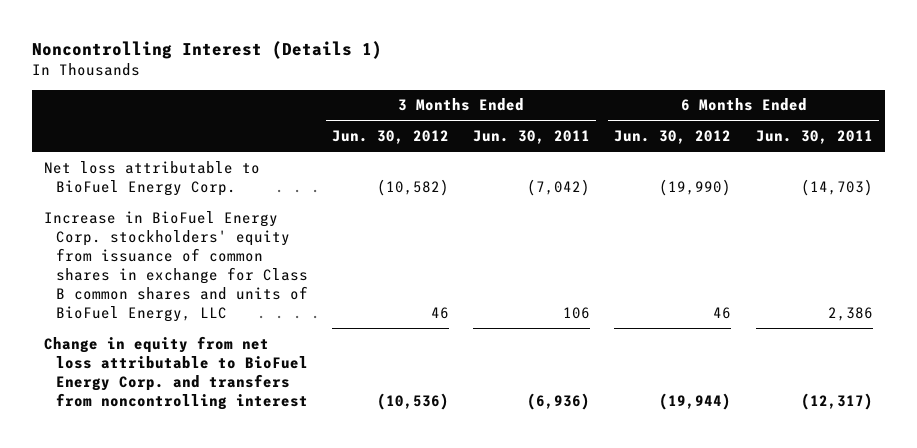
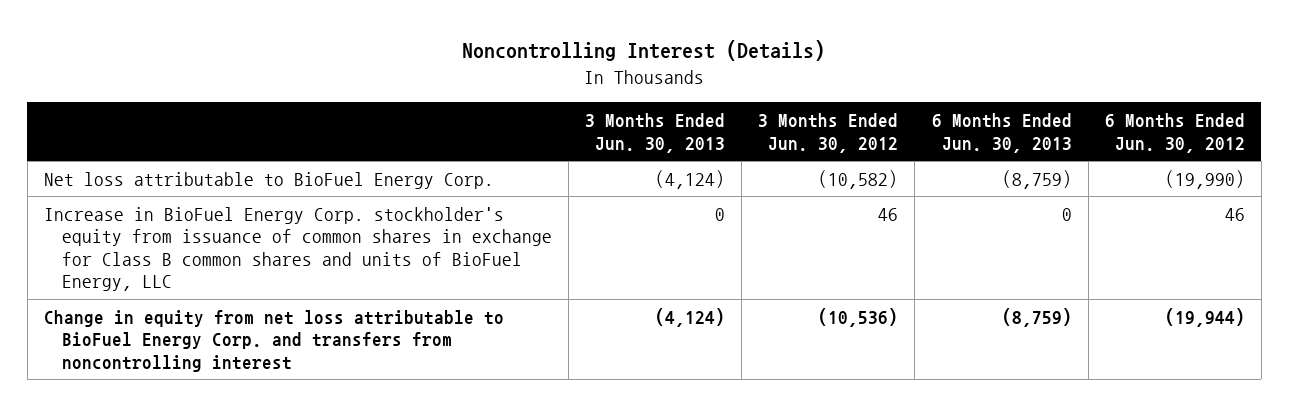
- Noncontrolling Interest (Details 1)
+ Noncontrolling Interest (Details)
- | 3 Months Ended Jun. 30, 2012 | 3 Months Ended Jun. 30, 2011 | 6 Months Ended Jun. 30, 2012 | 6 Months Ended Jun. 30, 2011
+ | 3 Months Ended Jun. 30, 2013 | 3 Months Ended Jun. 30, 2012 | 6 Months Ended Jun. 30, 2013 | 6 Months Ended Jun. 30, 2012
- Increase in BioFuel Energy Corp. stockholders' equity from issuance of common shares in exchange for Class B common shares and units of BioFuel Energy, LLC | 46 | 106 | 46 | 2,386
+ Increase in BioFuel Energy Corp. stockholder's equity from issuance of common shares in exchange for Class B common shares and units of BioFuel Energy, LLC | 0 | 46 | 0 | 46

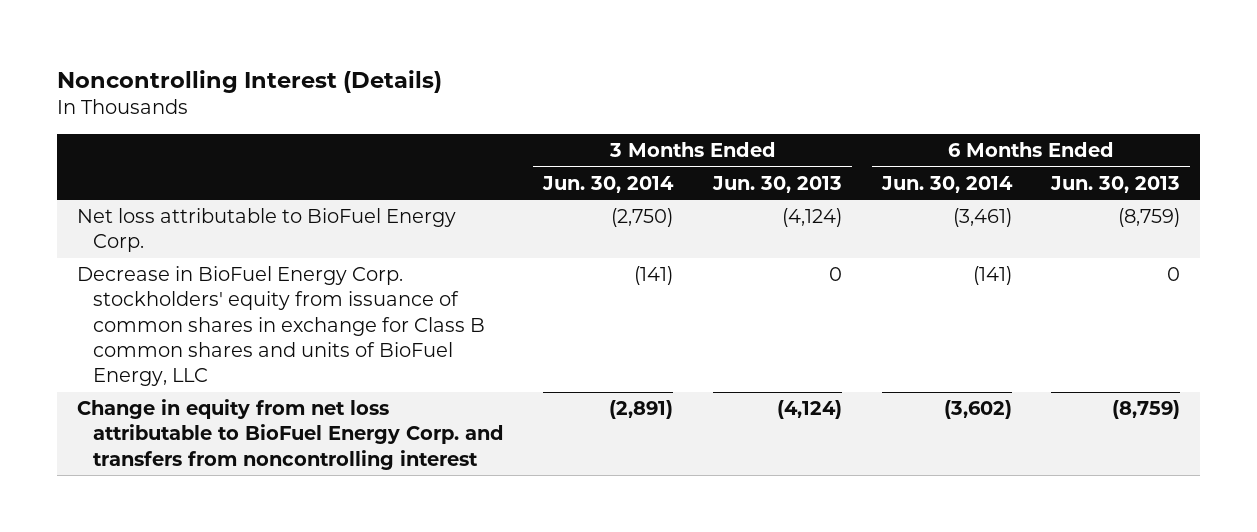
- | 3 Months Ended Jun. 30, 2013 | 3 Months Ended Jun. 30, 2012 | 6 Months Ended Jun. 30, 2013 | 6 Months Ended Jun. 30, 2012
+ | 3 Months Ended Jun. 30, 2014 | 3 Months Ended Jun. 30, 2013 | 6 Months Ended Jun. 30, 2014 | 6 Months Ended Jun. 30, 2013
- Increase in BioFuel Energy Corp. stockholder's equity from issuance of common shares in exchange for Class B common shares and units of BioFuel Energy, LLC | 0 | 46 | 0 | 46
+ Decrease in BioFuel Energy Corp. stockholders' equity from issuance of common shares in exchange for Class B common shares and units of BioFuel Energy, LLC | (141) | 0 | (141) | 0

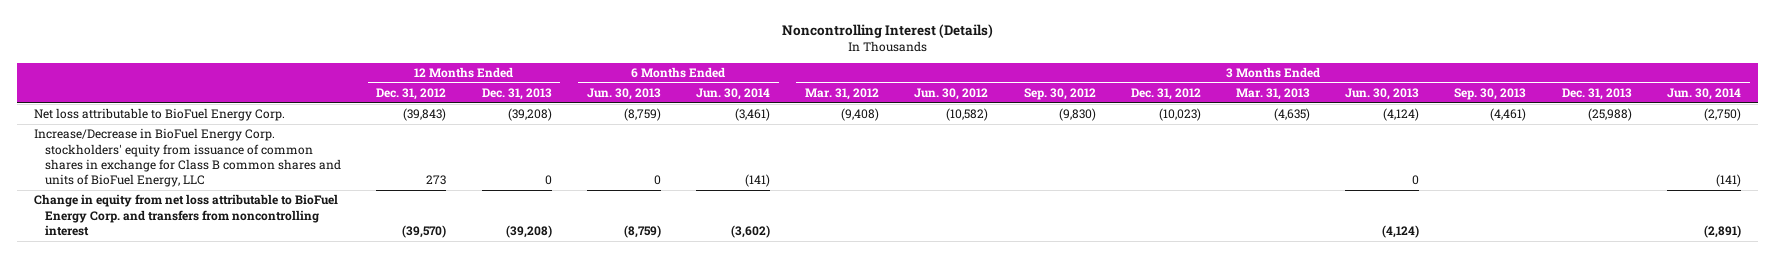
- | 3 Months Ended Jun. 30, 2014 | 3 Months Ended Jun. 30, 2013 | 6 Months Ended Jun. 30, 2014 | 6 Months Ended Jun. 30, 2013
+ | 12 Months Ended Dec. 31, 2012 | 12 Months Ended Dec. 31, 2013 | 6 Months Ended Jun. 30, 2013 | 6 Months Ended Jun. 30, 2014 | 3 Months Ended Mar. 31, 2012 | 3 Months Ended Jun. 30, 2012 | 3 Months Ended Sep. 30, 2012 | 3 Months Ended Dec. 31, 2012 | 3 Months Ended Mar. 31, 2013 | 3 Months Ended Jun. 30, 2013 | 3 Months Ended Sep. 30, 2013 | 3 Months Ended Dec. 31, 2013 | 3 Months Ended Jun. 30, 2014
- Decrease in BioFuel Energy Corp. stockholders' equity from issuance of common shares in exchange for Class B common shares and units of BioFuel Energy, LLC | (141) | 0 | (141) | 0
+ Increase/Decrease in BioFuel Energy Corp. stockholders' equity from issuance of common shares in exchange for Class B common shares and units of BioFuel Energy, LLC | 273 | 0 | 0 | (141) | | | | | | 0 | | | (141)

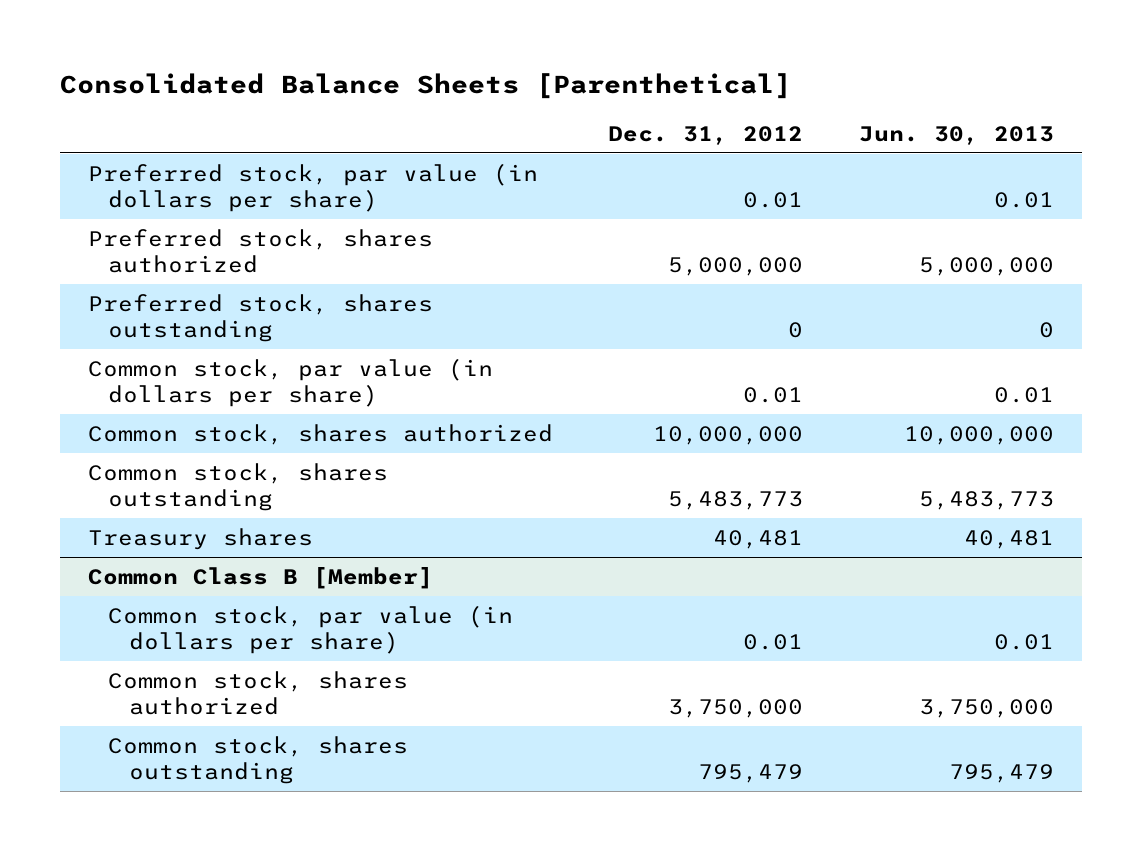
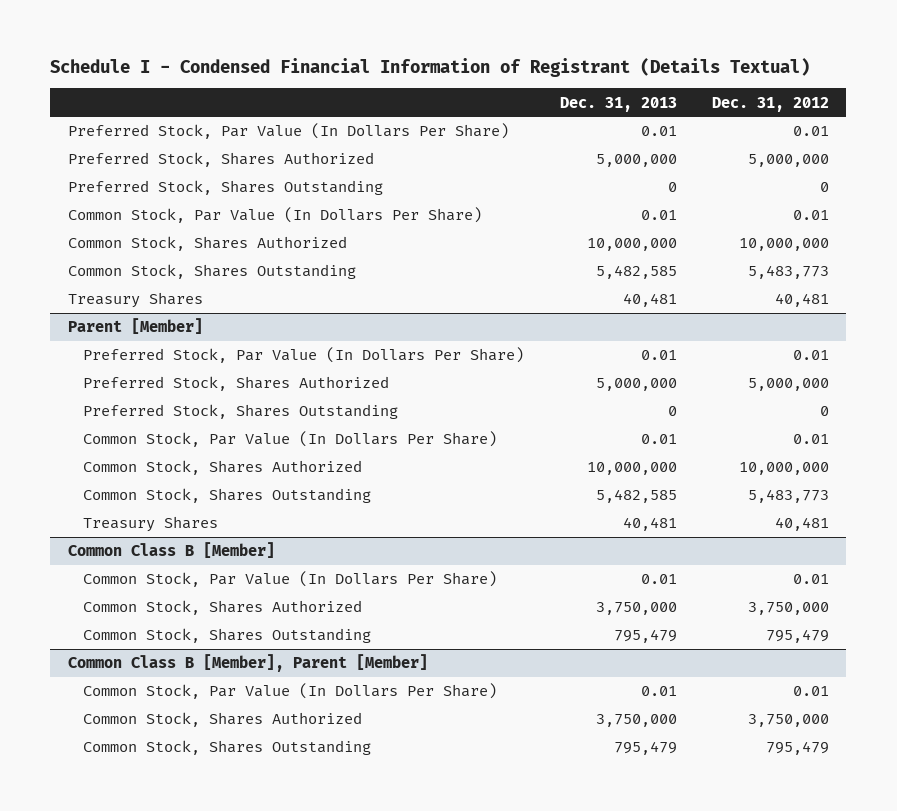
- Consolidated Balance Sheets [Parenthetical]
+ Schedule I - Condensed Financial Information of Registrant (Details Textual)
- | Dec. 31, 2012 | Jun. 30, 2013
+ | Dec. 31, 2013 | Dec. 31, 2012
- Preferred stock, par value (in dollars per share) | 0.01 | 0.01
- Preferred stock, shares authorized | 5,000,000 | 5,000,000
- Preferred stock, shares outstanding | 0 | 0
- Common stock, par value (in dollars per share) | 0.01 | 0.01
- Common stock, shares authorized | 10,000,000 | 10,000,000
- Common stock, shares outstanding | 5,483,773 | 5,483,773
- Treasury shares | 40,481 | 40,481
+ Preferred Stock, Par Value (In Dollars Per Share) | 0.01 | 0.01
+ Preferred Stock, Shares Authorized | 5,000,000 | 5,000,000
+ Preferred Stock, Shares Outstanding | 0 | 0
+ Common Stock, Par Value (In Dollars Per Share) | 0.01 | 0.01
+ Common Stock, Shares Authorized | 10,000,000 | 10,000,000
+ Common Stock, Shares Outstanding | 5,482,585 | 5,483,773
+ Treasury Shares | 40,481 | 40,481
+ Parent [Member]
+ Preferred Stock, Par Value (In Dollars Per Share) | 0.01 | 0.01
+ Preferred Stock, Shares Authorized | 5,000,000 | 5,000,000
+ Preferred Stock, Shares Outstanding | 0 | 0
+ Common Stock, Par Value (In Dollars Per Share) | 0.01 | 0.01
+ Common Stock, Shares Authorized | 10,000,000 | 10,000,000
+ Common Stock, Shares Outstanding | 5,482,585 | 5,483,773
+ Treasury Shares | 40,481 | 40,481
@ Common Class B [Member]
- Common stock, par value (in dollars per share) | 0.01 | 0.01
- Common stock, shares authorized | 3,750,000 | 3,750,000
- Common stock, shares outstanding | 795,479 | 795,479
+ Common Stock, Par Value (In Dollars Per Share) | 0.01 | 0.01
+ Common Stock, Shares Authorized | 3,750,000 | 3,750,000
+ Common Stock, Shares Outstanding | 795,479 | 795,479
+ Common Class B [Member], Parent [Member]
+ Common Stock, Par Value (In Dollars Per Share) | 0.01 | 0.01
+ Common Stock, Shares Authorized | 3,750,000 | 3,750,000
+ Common Stock, Shares Outstanding | 795,479 | 795,479

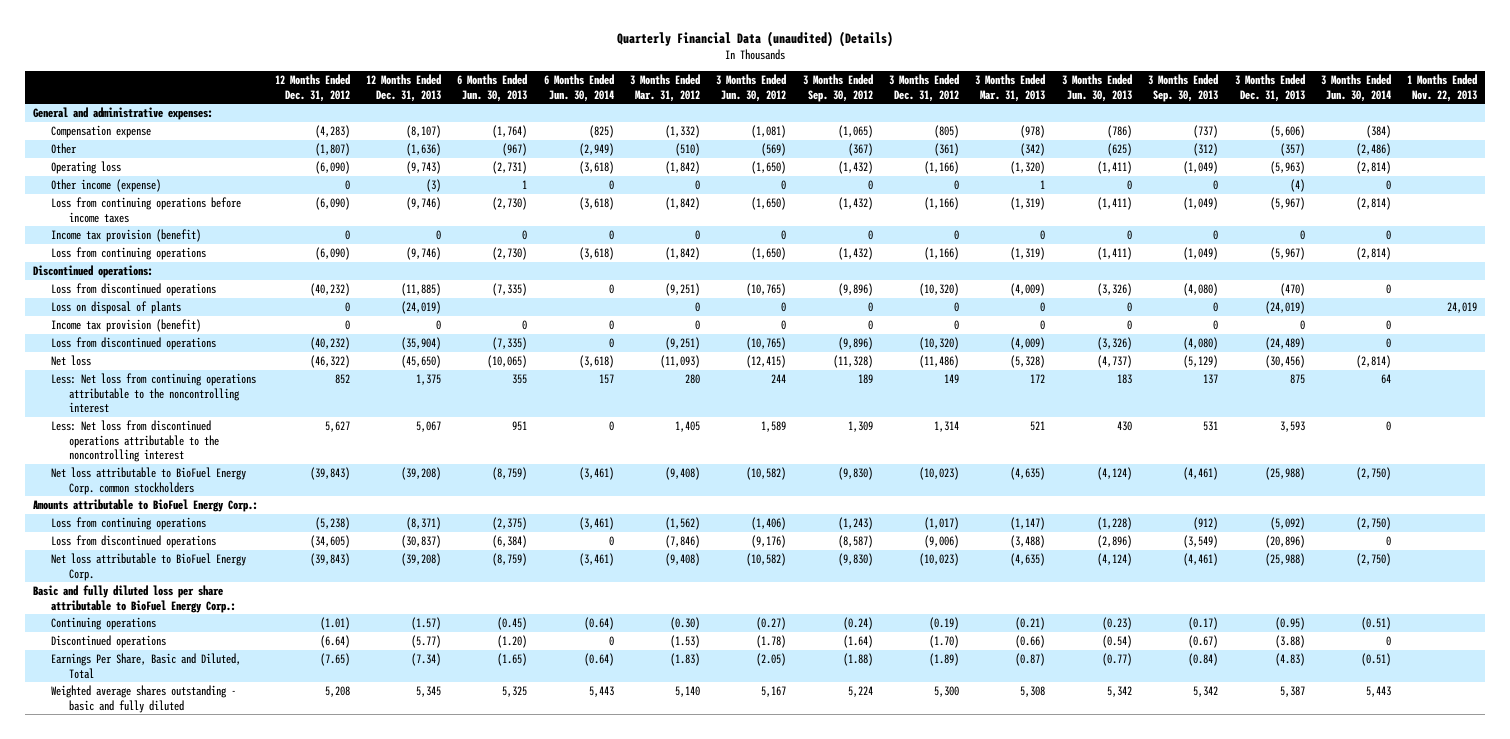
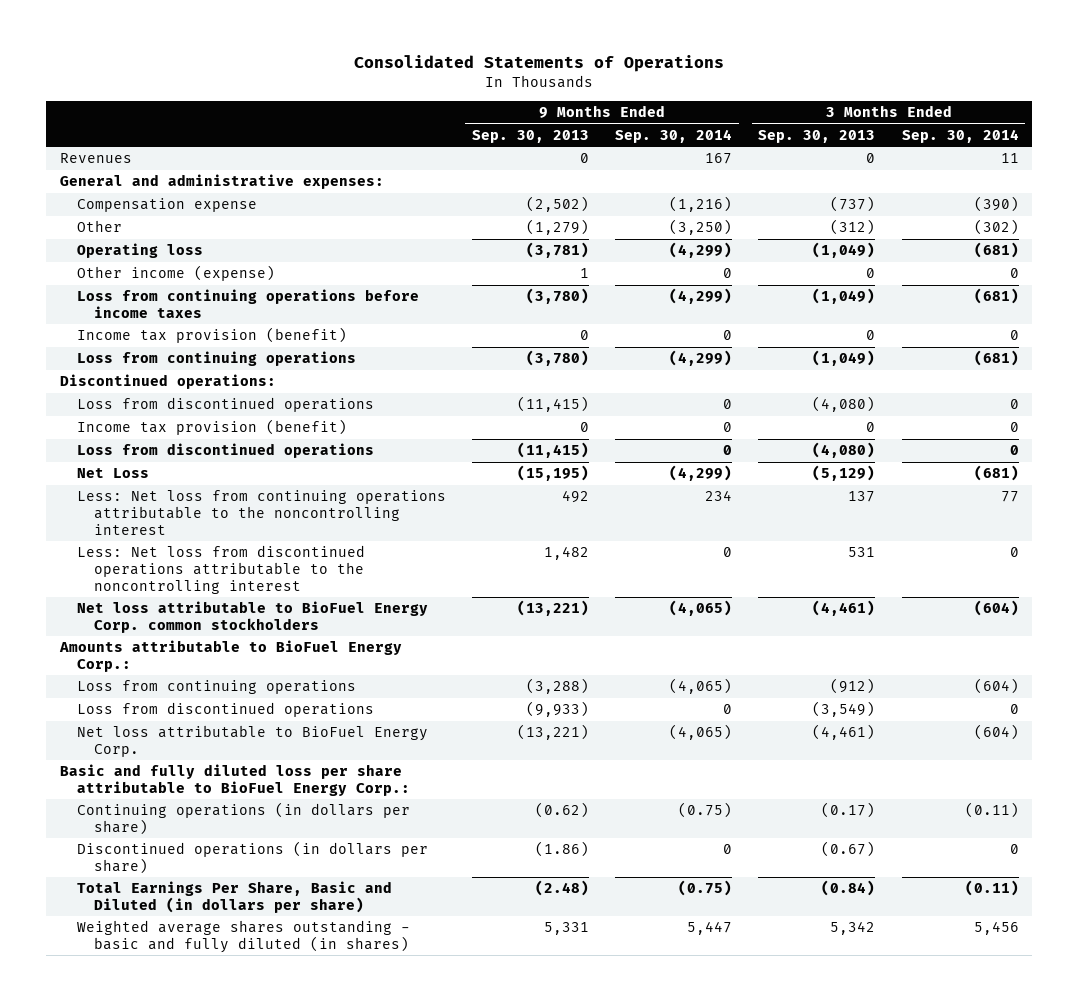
- Quarterly Financial Data (unaudited) (Details)
+ Consolidated Statements of Operations
- | 12 Months Ended Dec. 31, 2012 | 12 Months Ended Dec. 31, 2013 | 6 Months Ended Jun. 30, 2013 | 6 Months Ended Jun. 30, 2014 | 3 Months Ended Mar. 31, 2012 | 3 Months Ended Jun. 30, 2012 | 3 Months Ended Sep. 30, 2012 | 3 Months Ended Dec. 31, 2012 | 3 Months Ended Mar. 31, 2013 | 3 Months Ended Jun. 30, 2013 | 3 Months Ended Sep. 30, 2013 | 3 Months Ended Dec. 31, 2013 | 3 Months Ended Jun. 30, 2014 | 1 Months Ended Nov. 22, 2013
+ | 9 Months Ended Sep. 30, 2013 | 9 Months Ended Sep. 30, 2014 | 3 Months Ended Sep. 30, 2013 | 3 Months Ended Sep. 30, 2014
+ Revenues | 0 | 167 | 0 | 11
- Loss on disposal of plants | 0 | (24,019) | | | 0 | 0 | 0 | 0 | 0 | 0 | 0 | (24,019) | | 24,019
- Net loss | (46,322) | (45,650) | (10,065) | (3,618) | (11,093) | (12,415) | (11,328) | (11,486) | (5,328) | (4,737) | (5,129) | (30,456) | (2,814) |
+ Net Loss | (15,195) | (4,299) | (5,129) | (681)
- Continuing operations | (1.01) | (1.57) | (0.45) | (0.64) | (0.30) | (0.27) | (0.24) | (0.19) | (0.21) | (0.23) | (0.17) | (0.95) | (0.51) |
- Discontinued operations | (6.64) | (5.77) | (1.20) | 0 | (1.53) | (1.78) | (1.64) | (1.70) | (0.66) | (0.54) | (0.67) | (3.88) | 0 |
- Earnings Per Share, Basic and Diluted, Total | (7.65) | (7.34) | (1.65) | (0.64) | (1.83) | (2.05) | (1.88) | (1.89) | (0.87) | (0.77) | (0.84) | (4.83) | (0.51) |
- Weighted average shares outstanding - basic and fully diluted | 5,208 | 5,345 | 5,325 | 5,443 | 5,140 | 5,167 | 5,224 | 5,300 | 5,308 | 5,342 | 5,342 | 5,387 | 5,443 |
+ Continuing operations (in dollars per share) | (0.62) | (0.75) | (0.17) | (0.11)
+ Discontinued operations (in dollars per share) | (1.86) | 0 | (0.67) | 0
+ Total Earnings Per Share, Basic and Diluted (in dollars per share) | (2.48) | (0.75) | (0.84) | (0.11)
+ Weighted average shares outstanding - basic and fully diluted (in shares) | 5,331 | 5,447 | 5,342 | 5,456

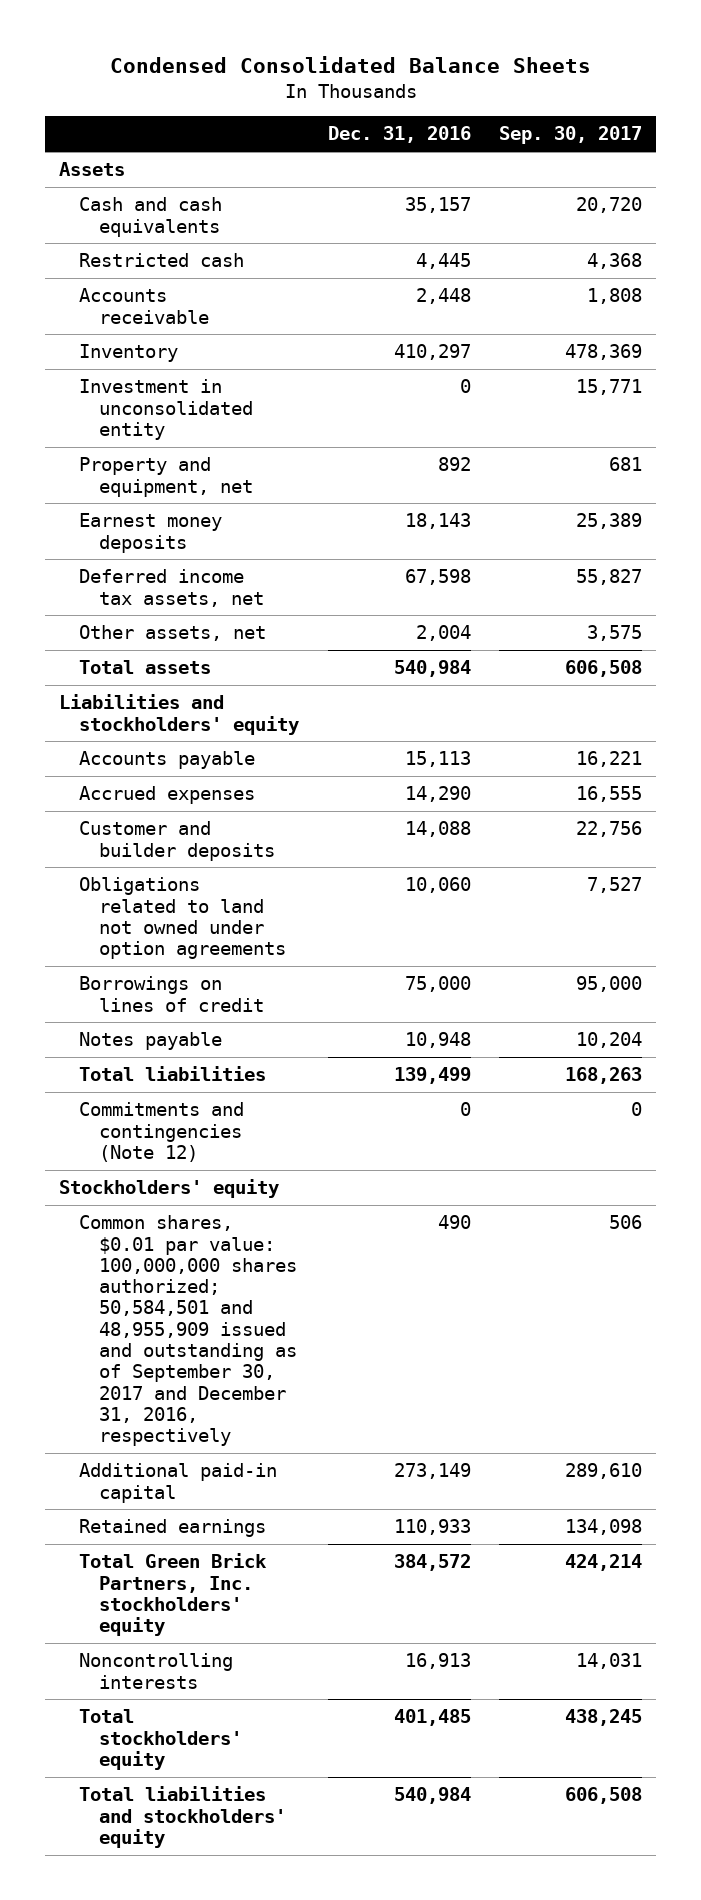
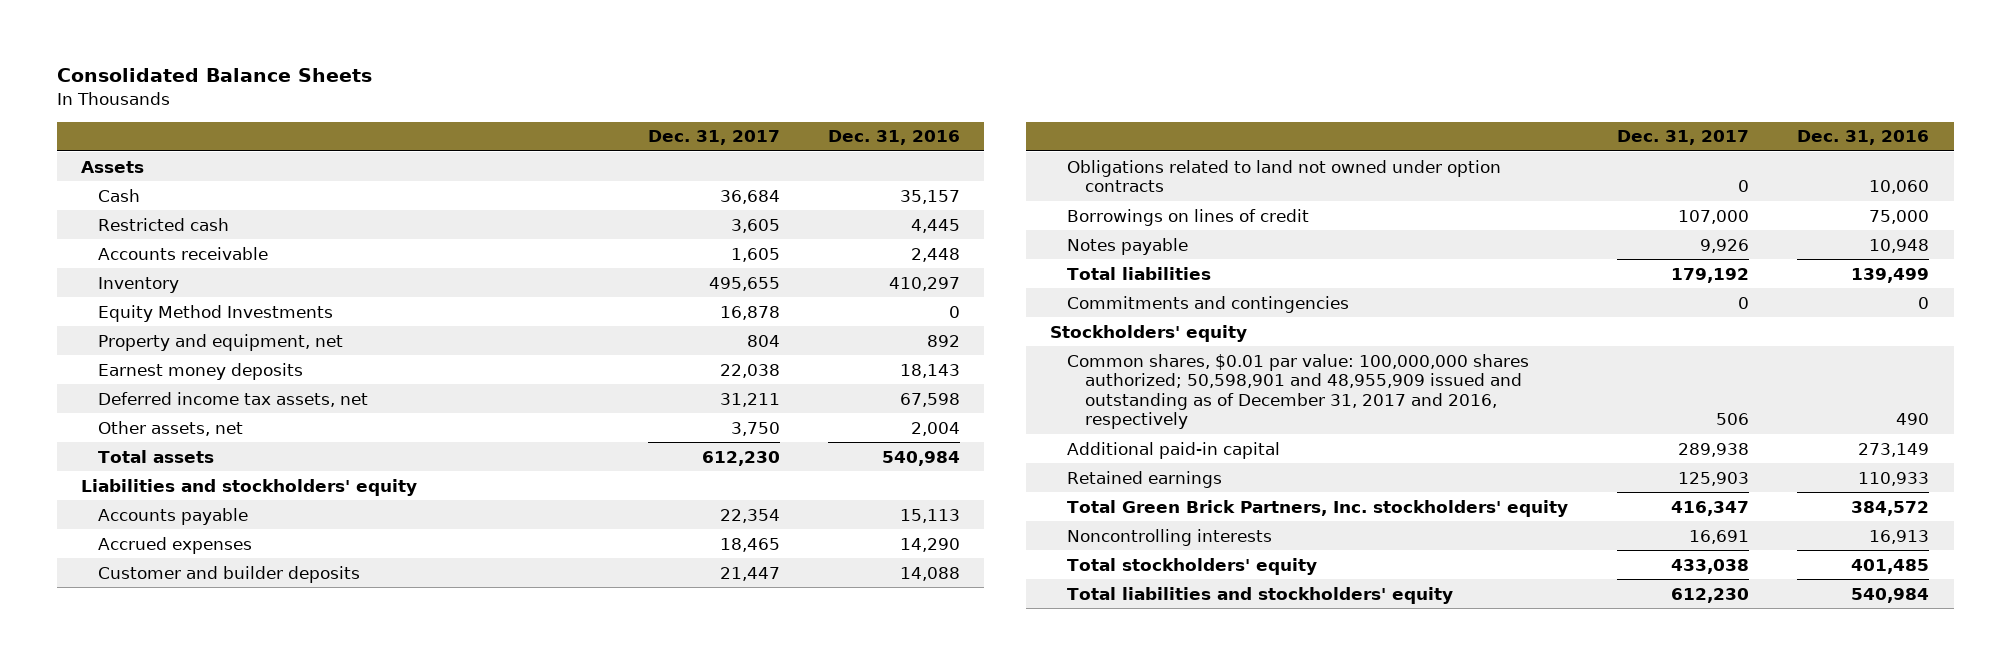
- Condensed Consolidated Balance Sheets
+ Consolidated Balance Sheets
- | Dec. 31, 2016 | Sep. 30, 2017
+ | Dec. 31, 2017 | Dec. 31, 2016
- Cash and cash equivalents | 35,157 | 20,720
+ Cash | 36,684 | 35,157
- Investment in unconsolidated entity | 0 | 15,771
+ Equity Method Investments | 16,878 | 0
- Obligations related to land not owned under option agreements | 10,060 | 7,527
+ Obligations related to land not owned under option contracts | 0 | 10,060
- Commitments and contingencies (Note 12) | 0 | 0
+ Commitments and contingencies | 0 | 0
- Common shares, $0.01 par value: 100,000,000 shares authorized; 50,584,501 and 48,955,909 issued and outstanding as of September 30, 2017 and December 31, 2016, respectively | 490 | 506
+ Common shares, $0.01 par value: 100,000,000 shares authorized; 50,598,901 and 48,955,909 issued and outstanding as of December 31, 2017 and 2016, respectively | 506 | 490

